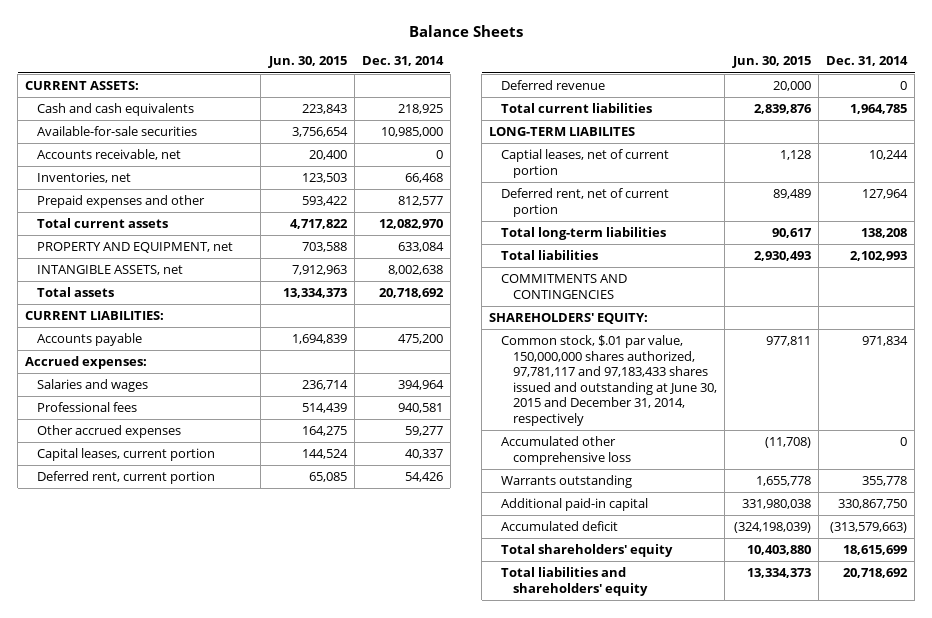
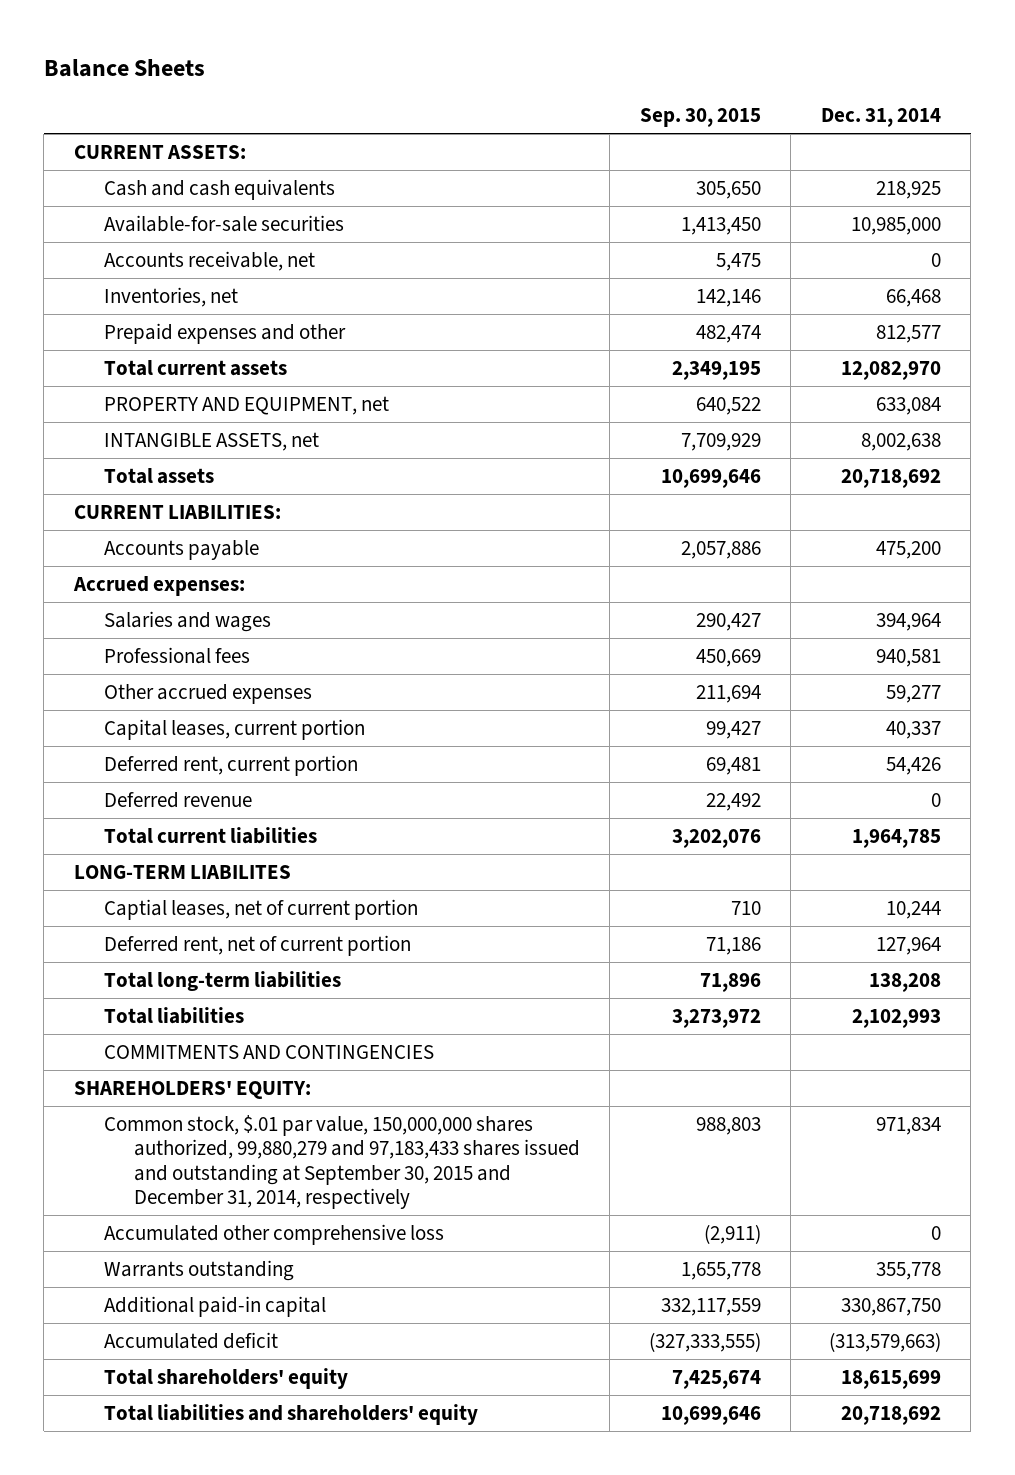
- | Jun. 30, 2015 | Dec. 31, 2014
+ | Sep. 30, 2015 | Dec. 31, 2014
- Common stock, $.01 par value, 150,000,000 shares authorized, 97,781,117 and 97,183,433 shares issued and outstanding at June 30, 2015 and December 31, 2014, respectively | 977,811 | 971,834
+ Common stock, $.01 par value, 150,000,000 shares authorized, 99,880,279 and 97,183,433 shares issued and outstanding at September 30, 2015 and December 31, 2014, respectively | 988,803 | 971,834

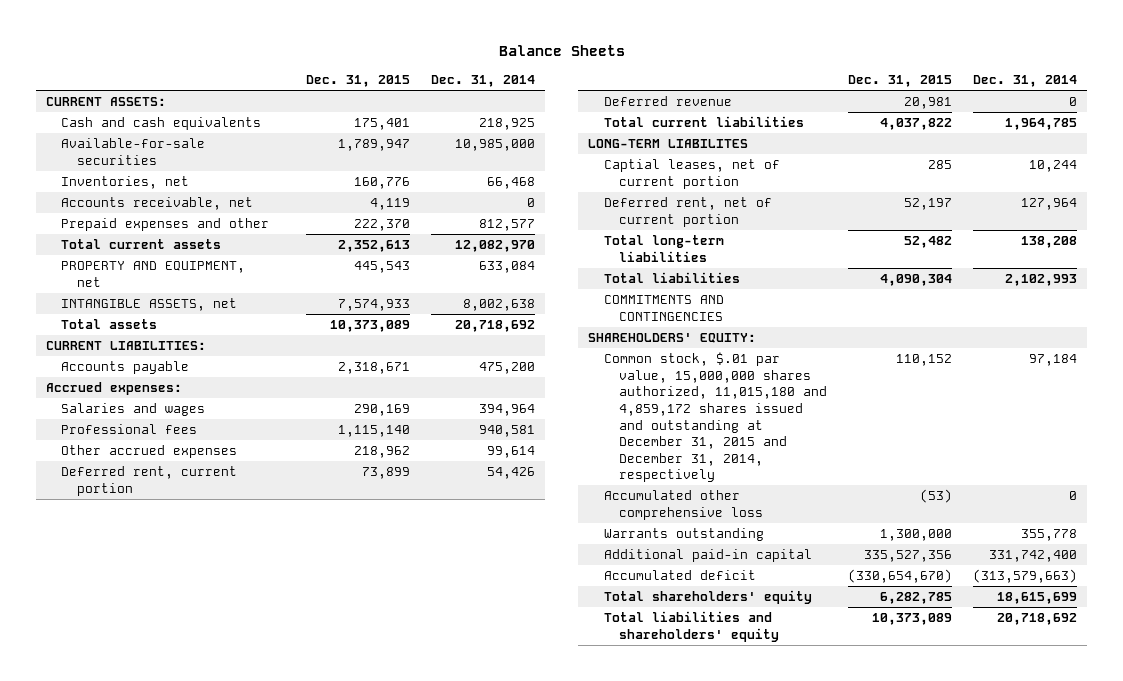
- | Sep. 30, 2015 | Dec. 31, 2014
+ | Dec. 31, 2015 | Dec. 31, 2014
moved down: Accounts receivable, net | 4,119 | 0
- Other accrued expenses | 211,694 | 59,277
- Capital leases, current portion | 99,427 | 40,337
+ Other accrued expenses | 218,962 | 99,614
- Common stock, $.01 par value, 150,000,000 shares authorized, 99,880,279 and 97,183,433 shares issued and outstanding at September 30, 2015 and December 31, 2014, respectively | 988,803 | 971,834
+ Common stock, $.01 par value, 15,000,000 shares authorized, 11,015,180 and 4,859,172 shares issued and outstanding at December 31, 2015 and December 31, 2014, respectively | 110,152 | 97,184
- Additional paid-in capital | 332,117,559 | 330,867,750
+ Additional paid-in capital | 335,527,356 | 331,742,400

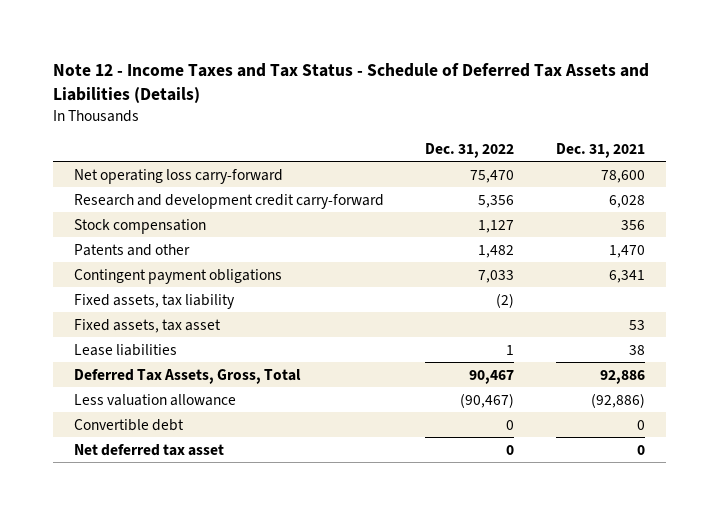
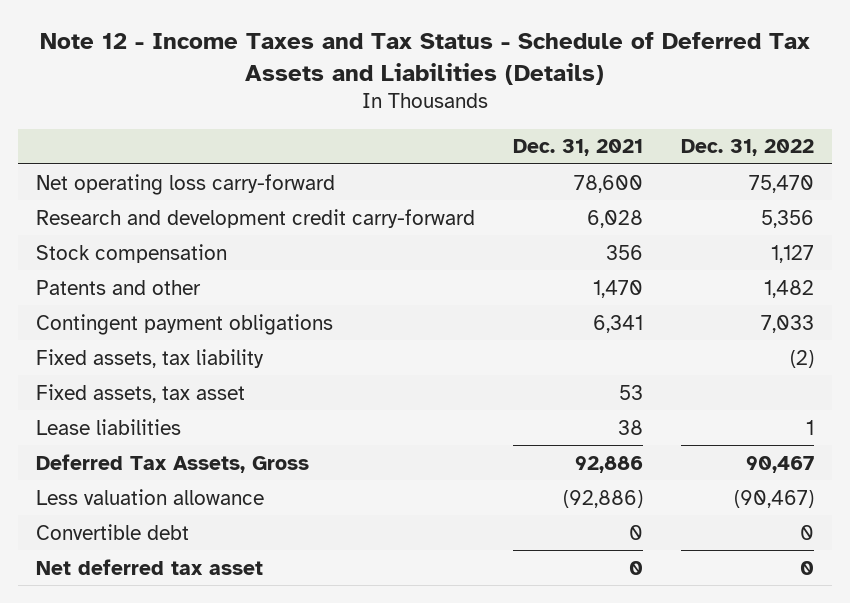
- | Dec. 31, 2022 | Dec. 31, 2021
+ | Dec. 31, 2021 | Dec. 31, 2022
- Deferred Tax Assets, Gross, Total | 90,467 | 92,886
+ Deferred Tax Assets, Gross | 92,886 | 90,467

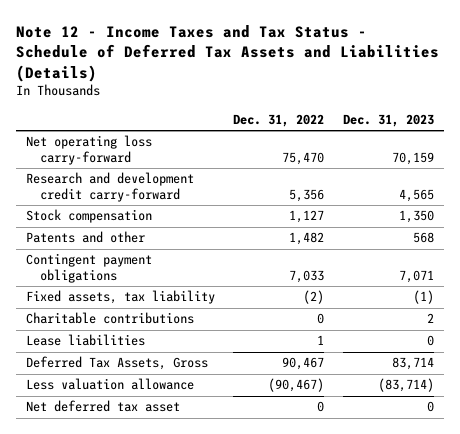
- | Dec. 31, 2021 | Dec. 31, 2022
+ | Dec. 31, 2022 | Dec. 31, 2023
- Fixed assets, tax asset | 53 |
+ Charitable contributions | 0 | 2
- Convertible debt | 0 | 0

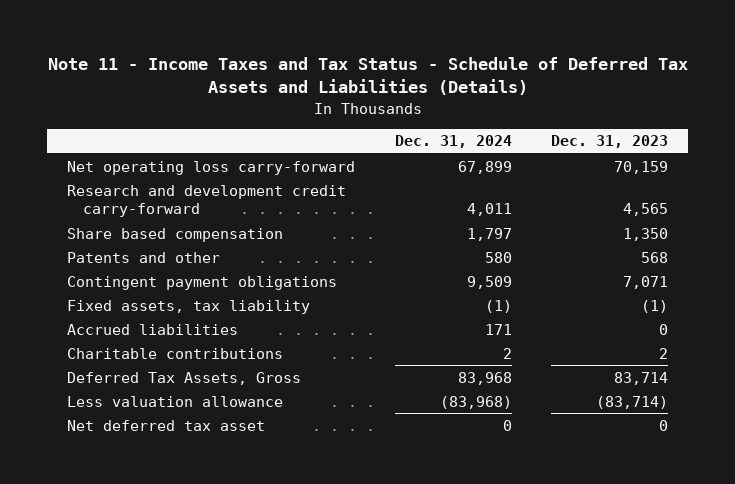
- Note 12 - Income Taxes and Tax Status - Schedule of Deferred Tax Assets and Liabilities (Details)
+ Note 11 - Income Taxes and Tax Status - Schedule of Deferred Tax Assets and Liabilities (Details)
- | Dec. 31, 2022 | Dec. 31, 2023
+ | Dec. 31, 2024 | Dec. 31, 2023
- Stock compensation | 1,127 | 1,350
+ Share based compensation | 1,797 | 1,350
+ Accrued liabilities | 171 | 0
- Lease liabilities | 1 | 0

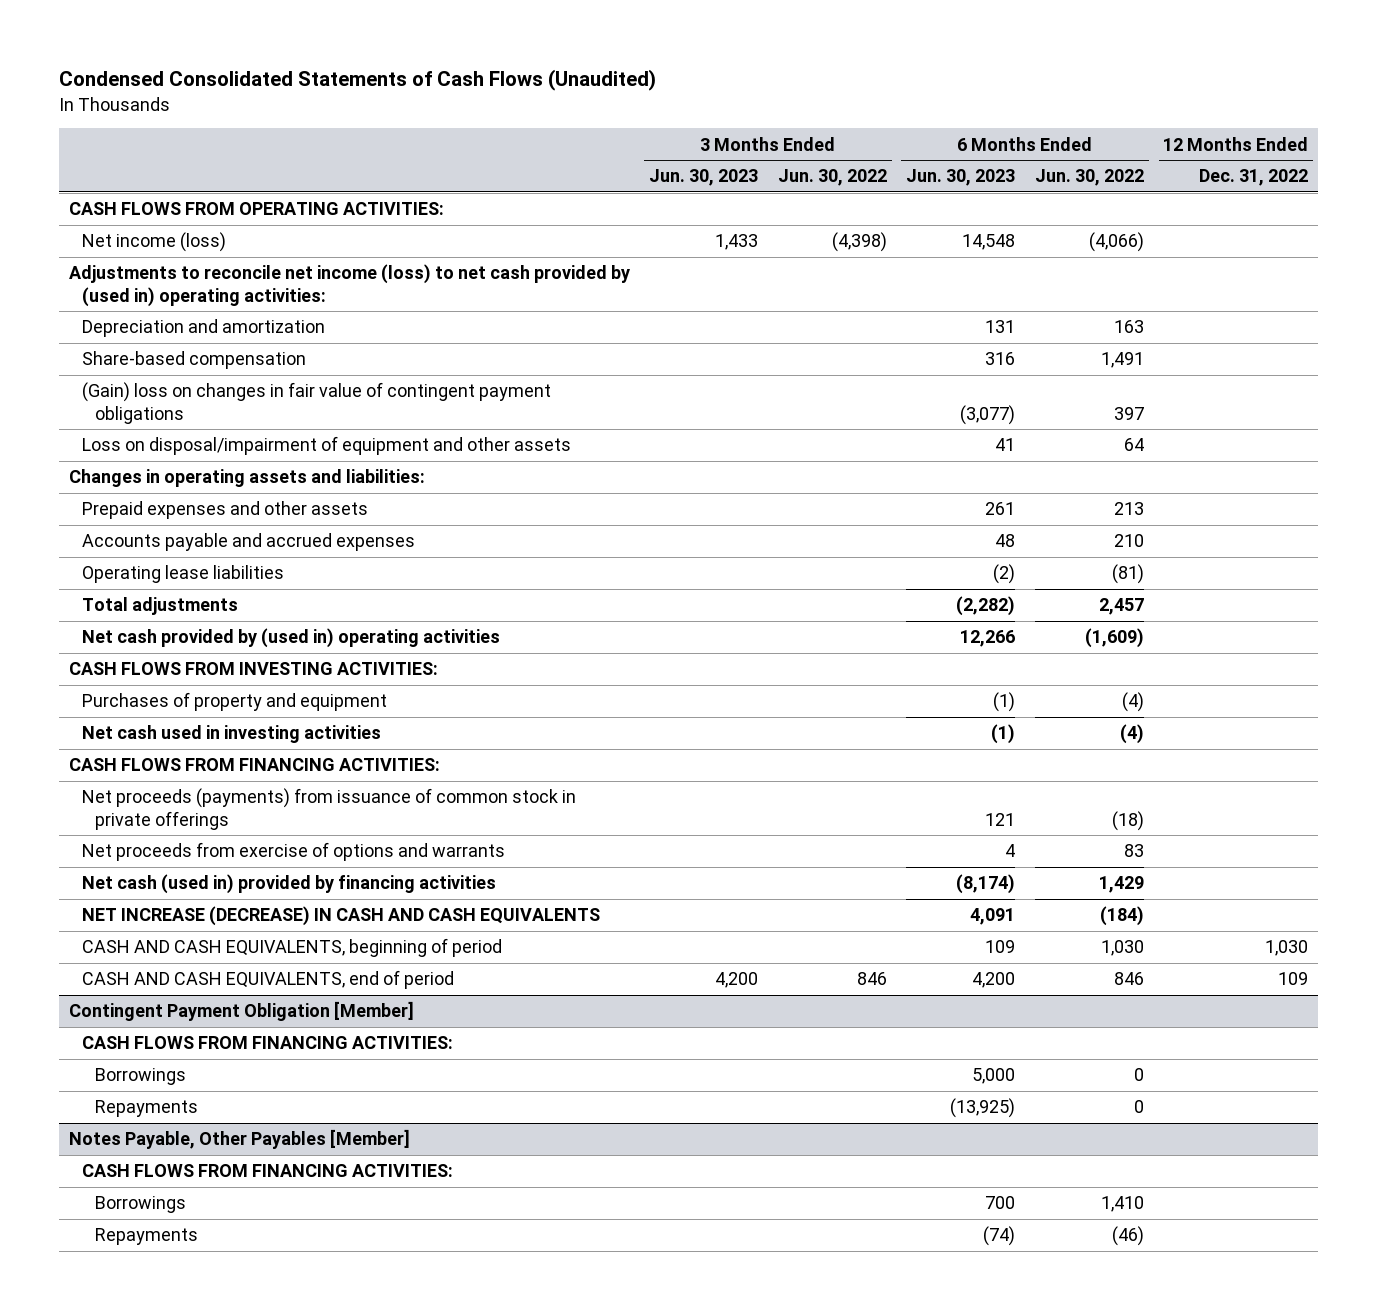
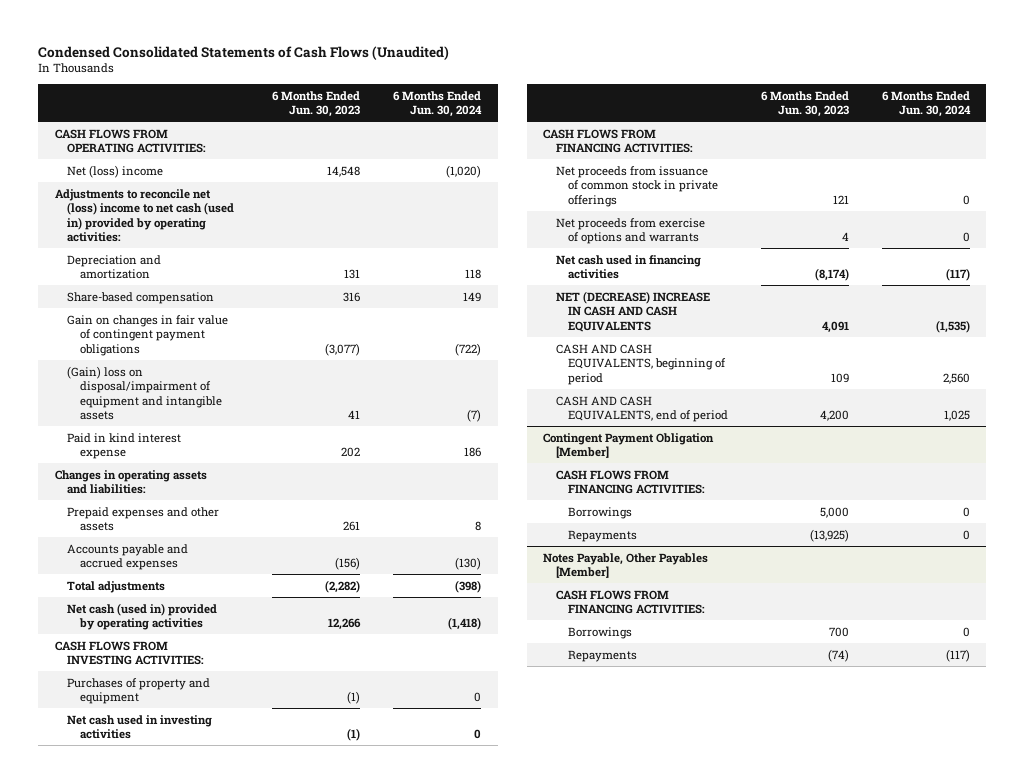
- | 3 Months Ended Jun. 30, 2023 | 3 Months Ended Jun. 30, 2022 | 6 Months Ended Jun. 30, 2023 | 6 Months Ended Jun. 30, 2022 | 12 Months Ended Dec. 31, 2022
+ | 6 Months Ended Jun. 30, 2023 | 6 Months Ended Jun. 30, 2024
- Net income (loss) | 1,433 | (4,398) | 14,548 | (4,066) |
- Adjustments to reconcile net income (loss) to net cash provided by (used in) operating activities:
+ Net (loss) income | 14,548 | (1,020)
+ Adjustments to reconcile net (loss) income to net cash (used in) provided by operating activities:
- (Gain) loss on changes in fair value of contingent payment obligations | | | (3,077) | 397 |
- Loss on disposal/impairment of equipment and other assets | | | 41 | 64 |
+ Gain on changes in fair value of contingent payment obligations | (3,077) | (722)
+ (Gain) loss on disposal/impairment of equipment and intangible assets | 41 | (7)
+ Paid in kind interest expense | 202 | 186
- Accounts payable and accrued expenses | | | 48 | 210 |
- Operating lease liabilities | | | (2) | (81) |
+ Accounts payable and accrued expenses | (156) | (130)
- Net cash provided by (used in) operating activities | | | 12,266 | (1,609) |
+ Net cash (used in) provided by operating activities | 12,266 | (1,418)
- Net proceeds (payments) from issuance of common stock in private offerings | | | 121 | (18) |
+ Net proceeds from issuance of common stock in private offerings | 121 | 0
- Net cash (used in) provided by financing activities | | | (8,174) | 1,429 |
- NET INCREASE (DECREASE) IN CASH AND CASH EQUIVALENTS | | | 4,091 | (184) |
+ Net cash used in financing activities | (8,174) | (117)
+ NET (DECREASE) INCREASE IN CASH AND CASH EQUIVALENTS | 4,091 | (1,535)

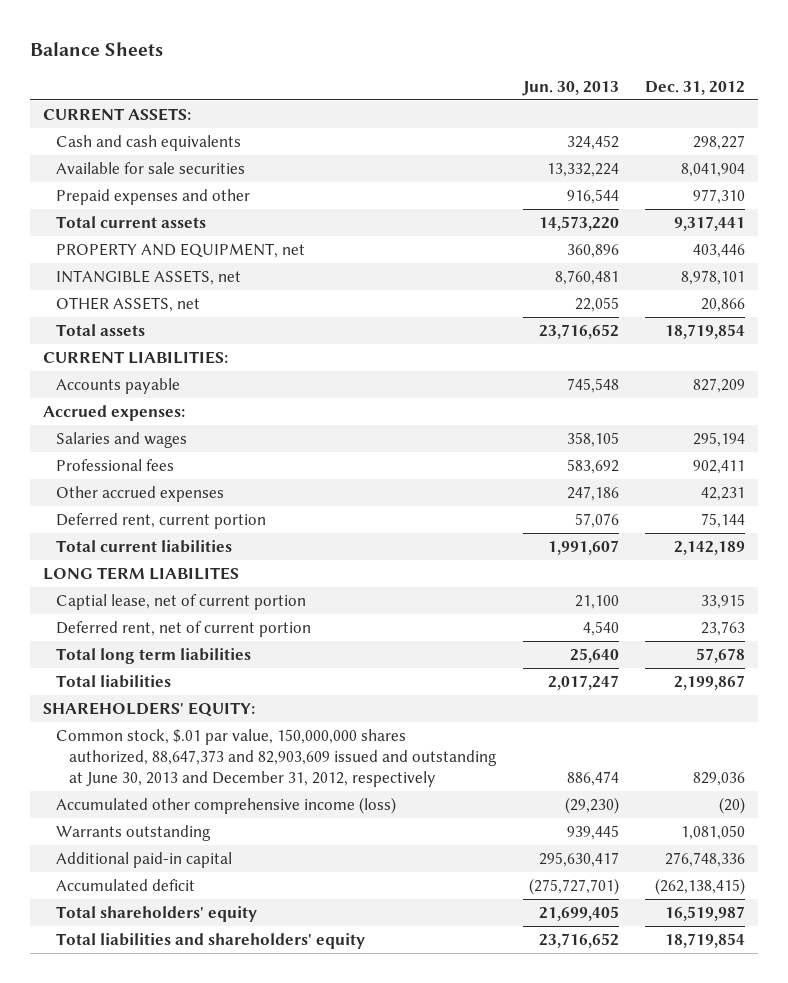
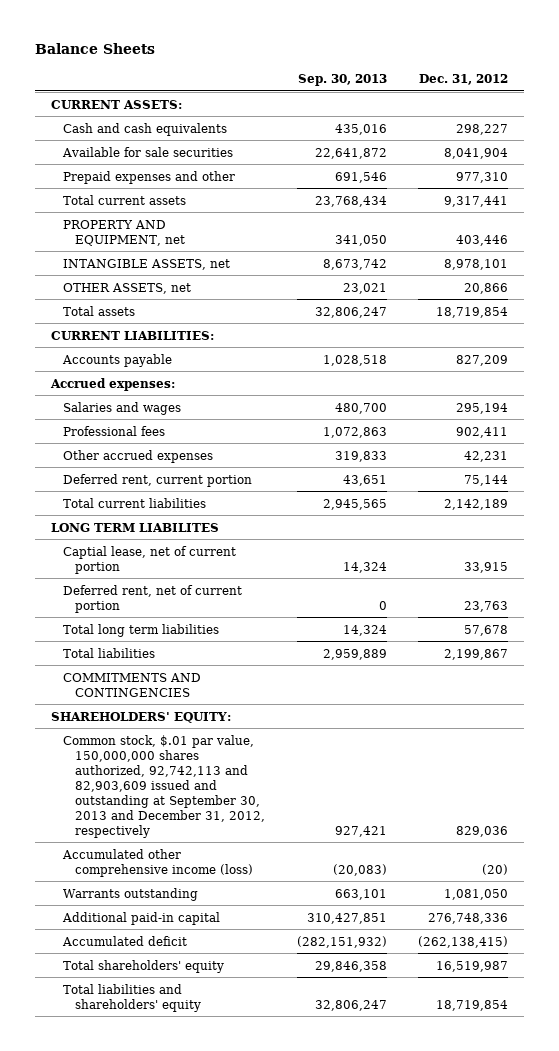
- | Jun. 30, 2013 | Dec. 31, 2012
+ | Sep. 30, 2013 | Dec. 31, 2012
+ COMMITMENTS AND CONTINGENCIES
- Common stock, $.01 par value, 150,000,000 shares authorized, 88,647,373 and 82,903,609 issued and outstanding at June 30, 2013 and December 31, 2012, respectively | 886,474 | 829,036
+ Common stock, $.01 par value, 150,000,000 shares authorized, 92,742,113 and 82,903,609 issued and outstanding at September 30, 2013 and December 31, 2012, respectively | 927,421 | 829,036

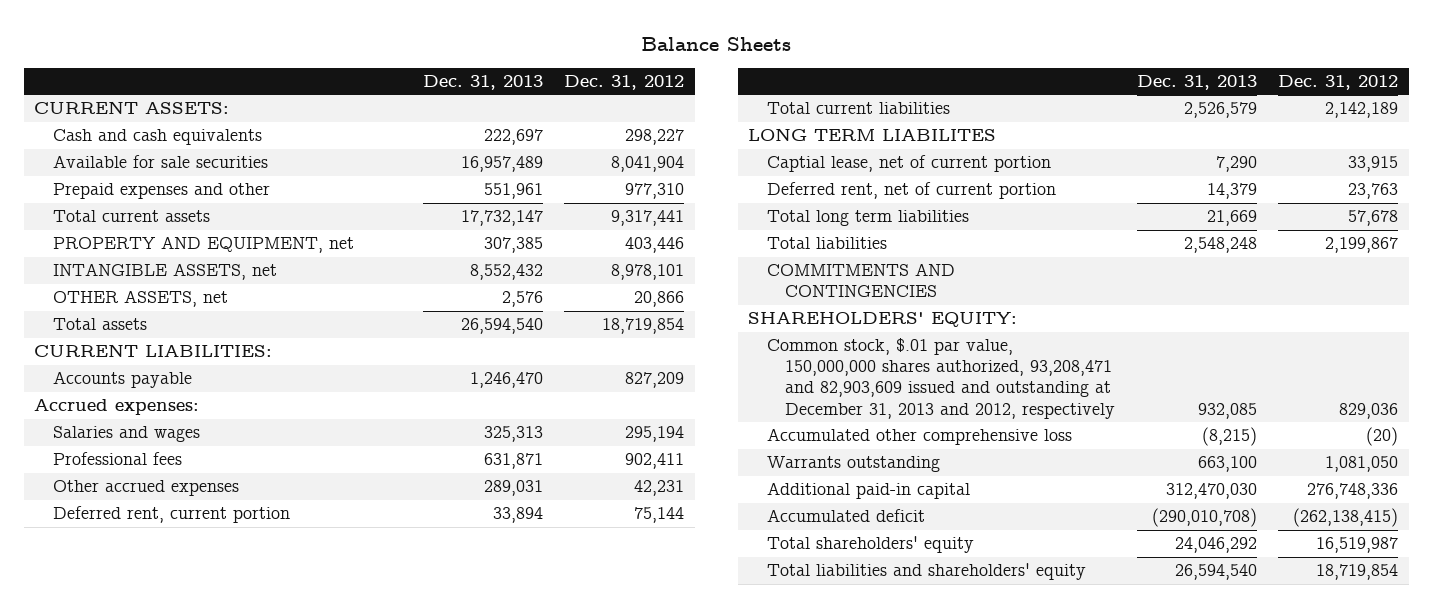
- | Sep. 30, 2013 | Dec. 31, 2012
+ | Dec. 31, 2013 | Dec. 31, 2012
- Common stock, $.01 par value, 150,000,000 shares authorized, 92,742,113 and 82,903,609 issued and outstanding at September 30, 2013 and December 31, 2012, respectively | 927,421 | 829,036
- Accumulated other comprehensive income (loss) | (20,083) | (20)
+ Common stock, $.01 par value, 150,000,000 shares authorized, 93,208,471 and 82,903,609 issued and outstanding at December 31, 2013 and 2012, respectively | 932,085 | 829,036
+ Accumulated other comprehensive loss | (8,215) | (20)

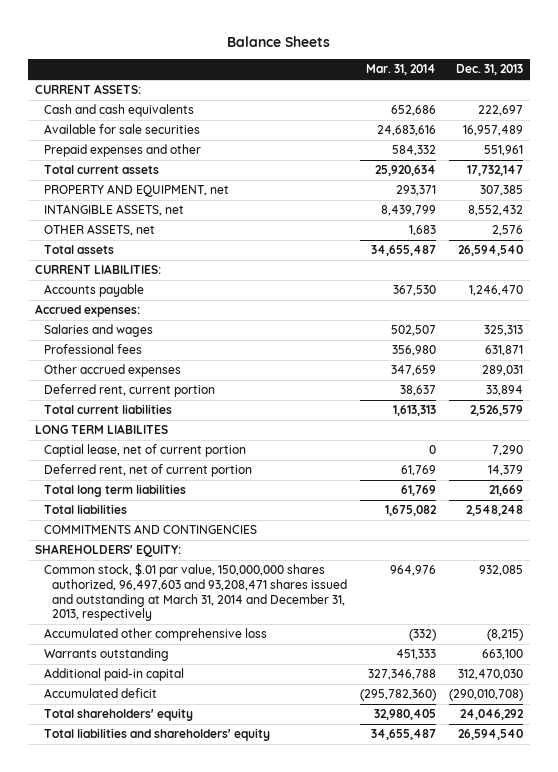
- | Dec. 31, 2013 | Dec. 31, 2012
+ | Mar. 31, 2014 | Dec. 31, 2013
- Common stock, $.01 par value, 150,000,000 shares authorized, 93,208,471 and 82,903,609 issued and outstanding at December 31, 2013 and 2012, respectively | 932,085 | 829,036
+ Common stock, $.01 par value, 150,000,000 shares authorized, 96,497,603 and 93,208,471 shares issued and outstanding at March 31, 2014 and December 31, 2013, respectively | 964,976 | 932,085

